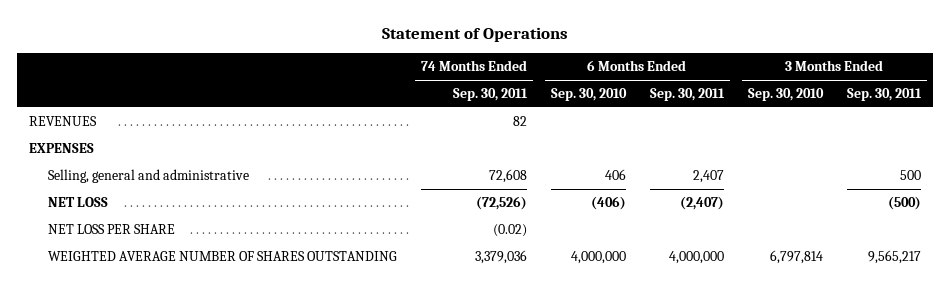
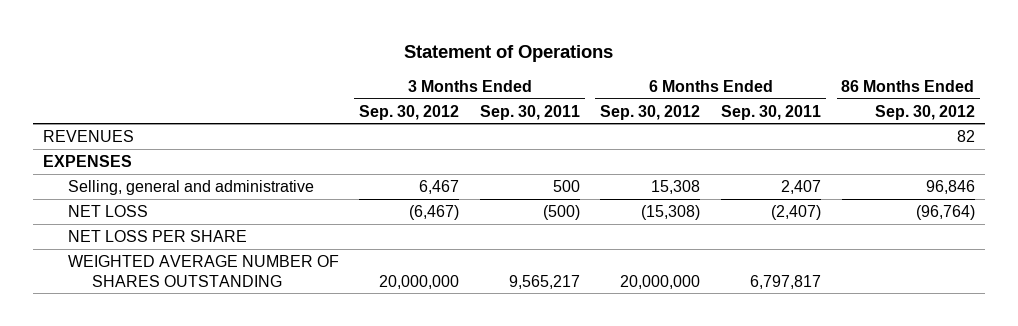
- | 74 Months Ended Sep. 30, 2011 | 6 Months Ended Sep. 30, 2010 | 6 Months Ended Sep. 30, 2011 | 3 Months Ended Sep. 30, 2010 | 3 Months Ended Sep. 30, 2011
+ | 3 Months Ended Sep. 30, 2012 | 3 Months Ended Sep. 30, 2011 | 6 Months Ended Sep. 30, 2012 | 6 Months Ended Sep. 30, 2011 | 86 Months Ended Sep. 30, 2012
- WEIGHTED AVERAGE NUMBER OF SHARES OUTSTANDING | 3,379,036 | 4,000,000 | 4,000,000 | 6,797,814 | 9,565,217
+ WEIGHTED AVERAGE NUMBER OF SHARES OUTSTANDING | 20,000,000 | 9,565,217 | 20,000,000 | 6,797,817 |

